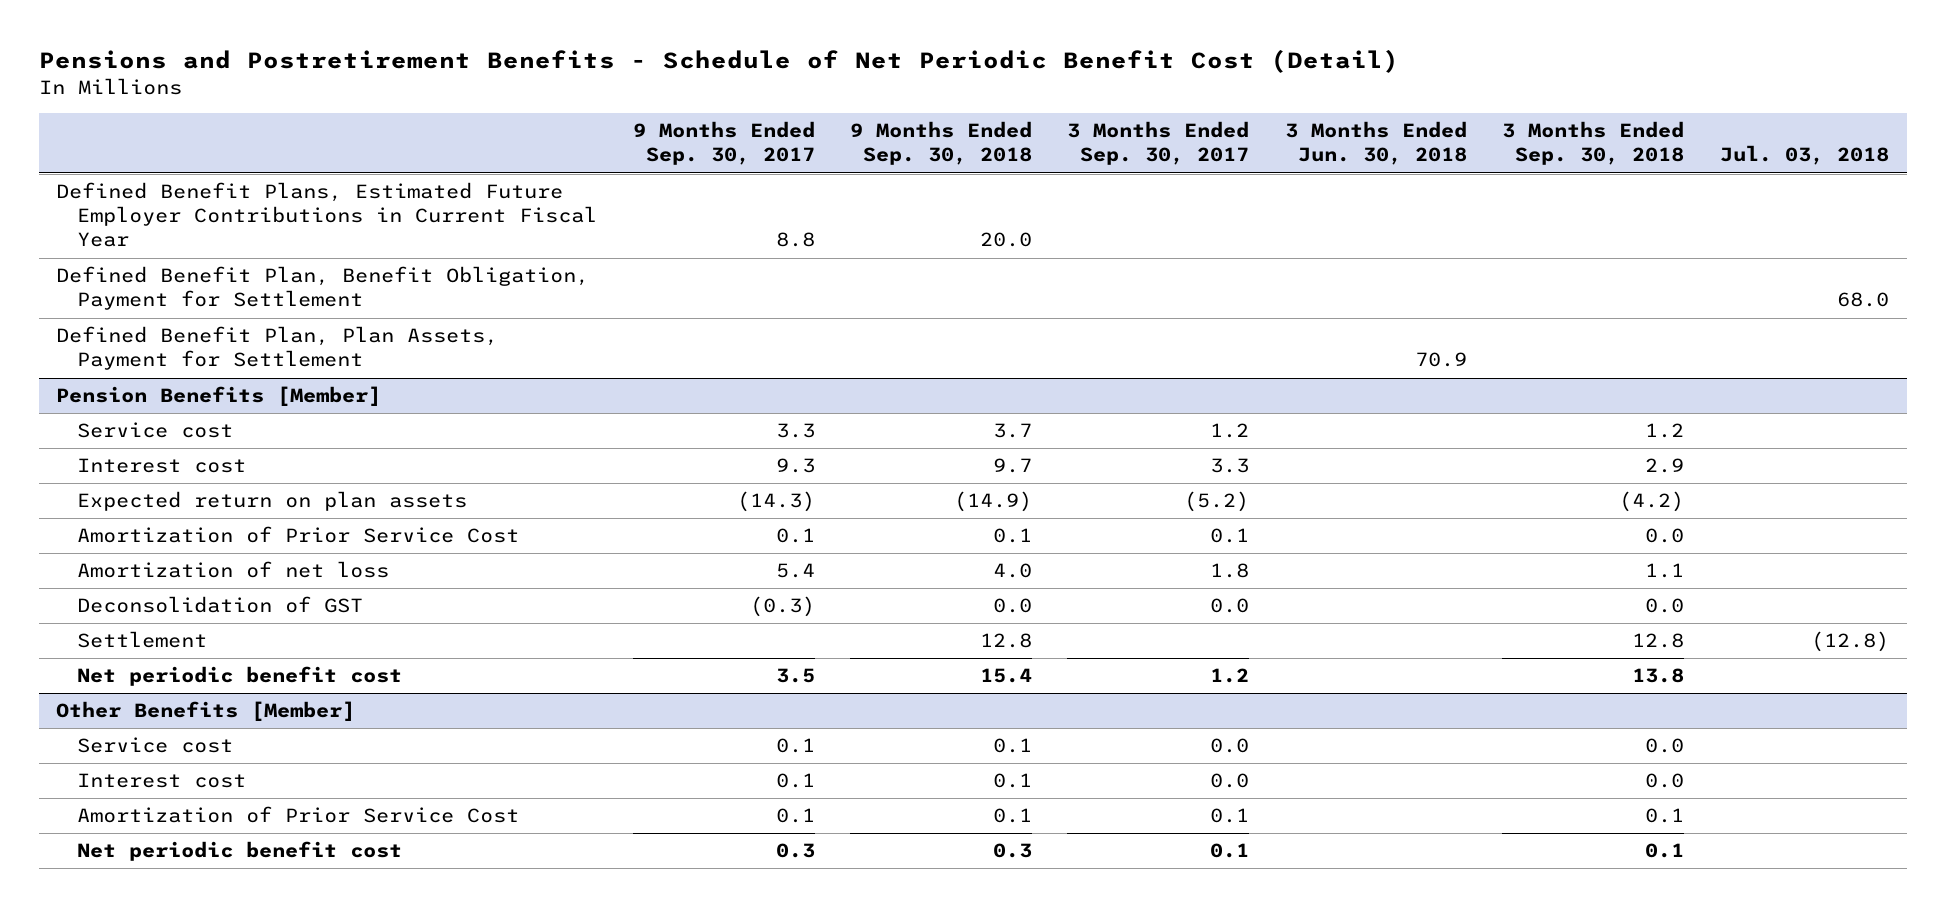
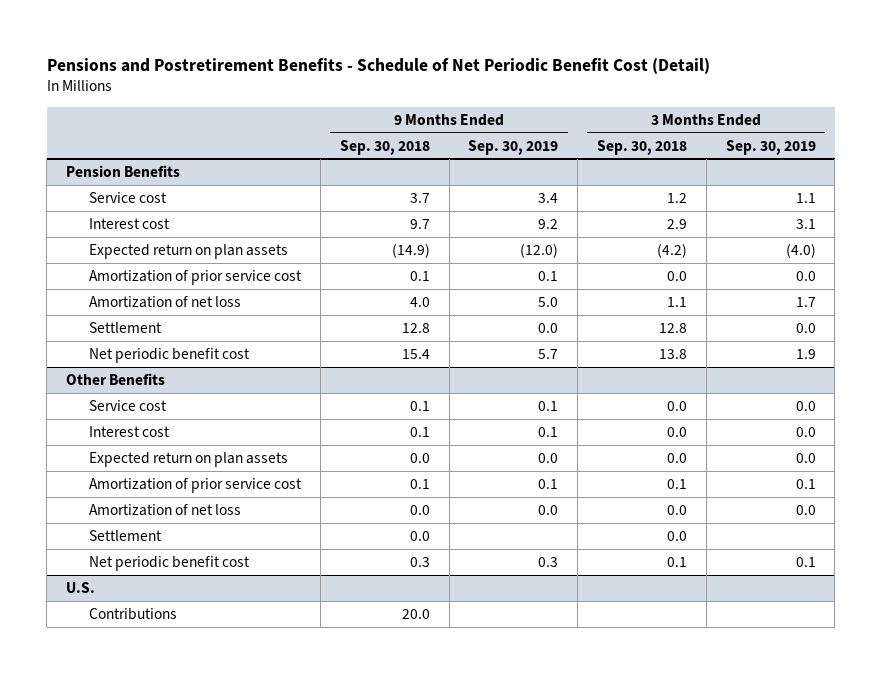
- | 9 Months Ended Sep. 30, 2017 | 9 Months Ended Sep. 30, 2018 | 3 Months Ended Sep. 30, 2017 | 3 Months Ended Jun. 30, 2018 | 3 Months Ended Sep. 30, 2018 | Jul. 03, 2018
+ | 9 Months Ended Sep. 30, 2018 | 9 Months Ended Sep. 30, 2019 | 3 Months Ended Sep. 30, 2018 | 3 Months Ended Sep. 30, 2019
- Defined Benefit Plans, Estimated Future Employer Contributions in Current Fiscal Year | 8.8 | 20.0 | | | |
- Defined Benefit Plan, Benefit Obligation, Payment for Settlement | | | | | | 68.0
- Defined Benefit Plan, Plan Assets, Payment for Settlement | | | | 70.9 | |
- Pension Benefits [Member]
+ Pension Benefits
- Amortization of Prior Service Cost | 0.1 | 0.1 | 0.1 | | 0.0 |
+ Amortization of prior service cost | 0.1 | 0.1 | 0.0 | 0.0
- Deconsolidation of GST | (0.3) | 0.0 | 0.0 | | 0.0 |
- Other Benefits [Member]
+ Other Benefits
- Amortization of Prior Service Cost | 0.1 | 0.1 | 0.1 | | 0.1 |
+ Expected return on plan assets | 0.0 | 0.0 | 0.0 | 0.0
+ Amortization of prior service cost | 0.1 | 0.1 | 0.1 | 0.1
+ Amortization of net loss | 0.0 | 0.0 | 0.0 | 0.0
+ Settlement | 0.0 | | 0.0 |
+ U.S.
+ Contributions | 20.0 | | |

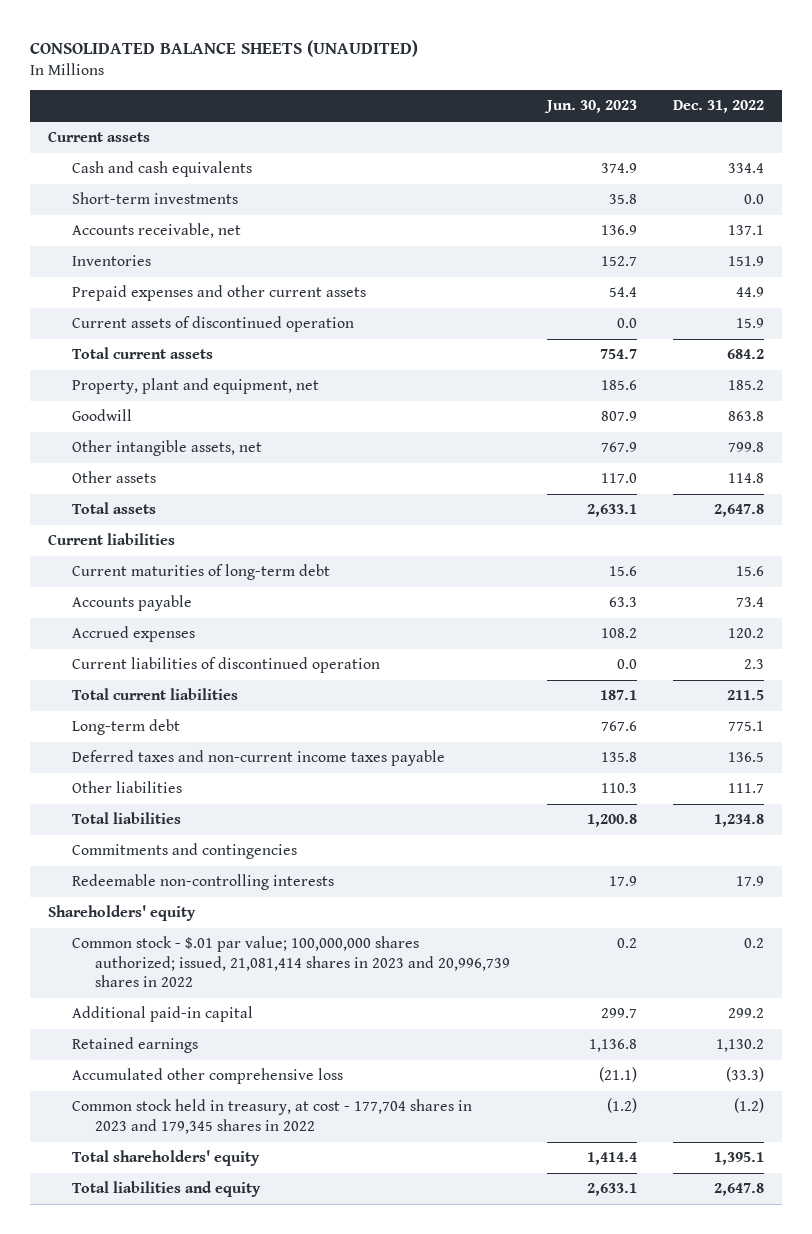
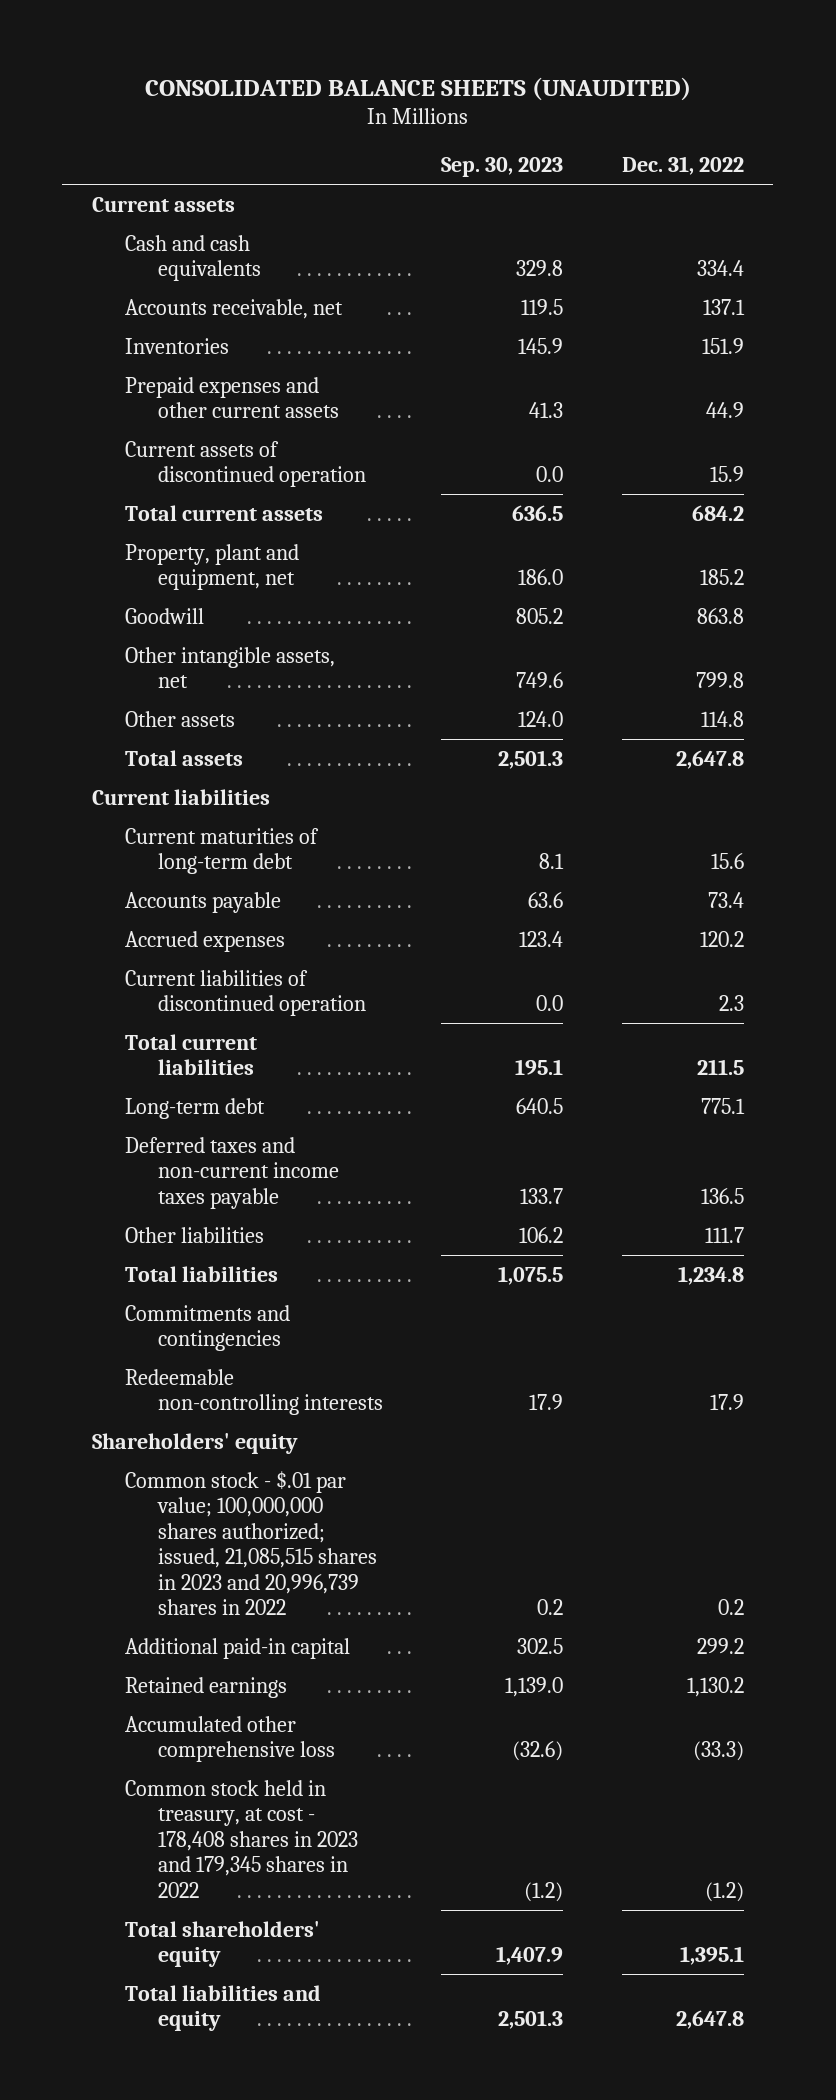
- | Jun. 30, 2023 | Dec. 31, 2022
+ | Sep. 30, 2023 | Dec. 31, 2022
- Short-term investments | 35.8 | 0.0
- Common stock - $.01 par value; 100,000,000 shares authorized; issued, 21,081,414 shares in 2023 and 20,996,739 shares in 2022 | 0.2 | 0.2
+ Common stock - $.01 par value; 100,000,000 shares authorized; issued, 21,085,515 shares in 2023 and 20,996,739 shares in 2022 | 0.2 | 0.2
- Common stock held in treasury, at cost - 177,704 shares in 2023 and 179,345 shares in 2022 | (1.2) | (1.2)
+ Common stock held in treasury, at cost - 178,408 shares in 2023 and 179,345 shares in 2022 | (1.2) | (1.2)

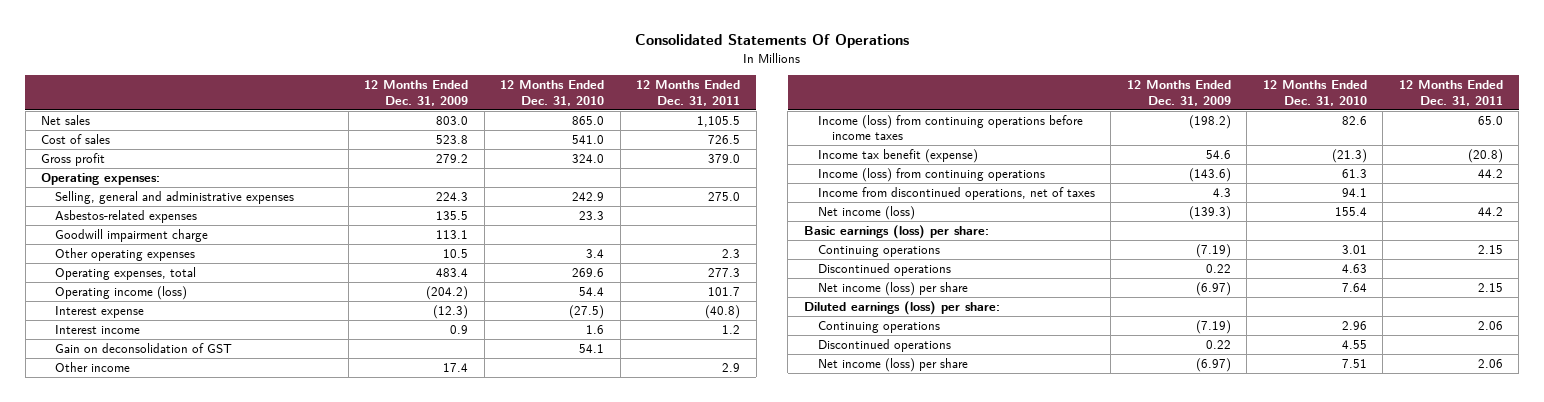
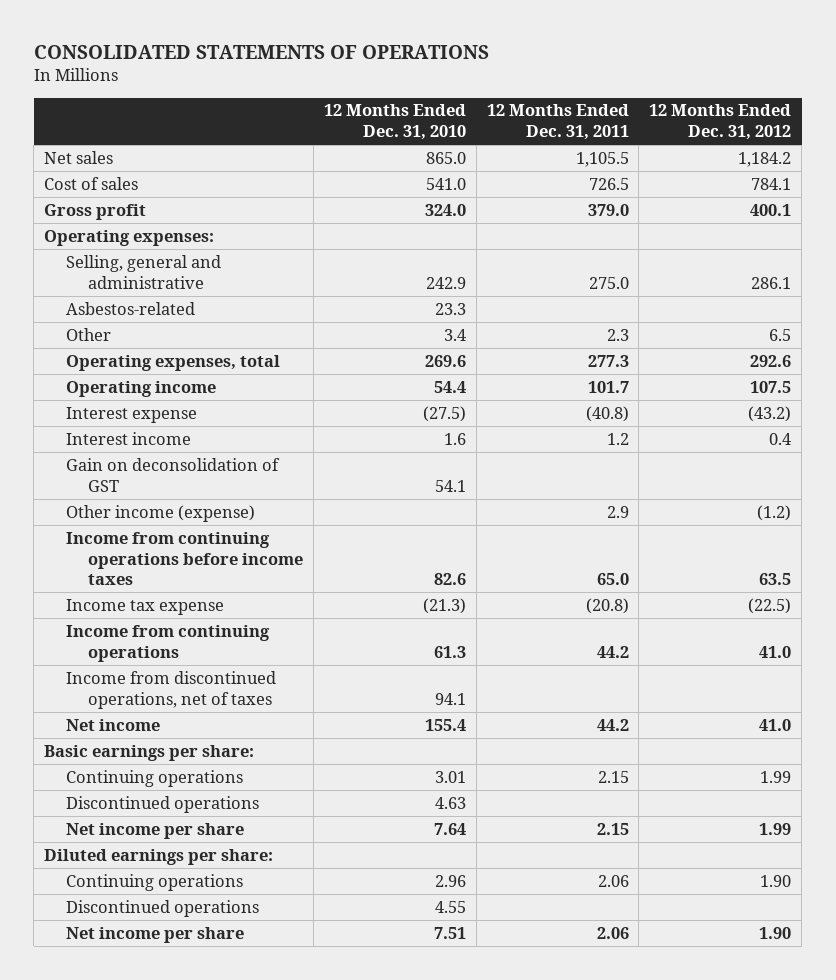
- Consolidated Statements Of Operations
+ CONSOLIDATED STATEMENTS OF OPERATIONS
- | 12 Months Ended Dec. 31, 2009 | 12 Months Ended Dec. 31, 2010 | 12 Months Ended Dec. 31, 2011
+ | 12 Months Ended Dec. 31, 2010 | 12 Months Ended Dec. 31, 2011 | 12 Months Ended Dec. 31, 2012
- Selling, general and administrative expenses | 224.3 | 242.9 | 275.0
- Asbestos-related expenses | 135.5 | 23.3 |
- Goodwill impairment charge | 113.1 | |
- Other operating expenses | 10.5 | 3.4 | 2.3
+ Selling, general and administrative | 242.9 | 275.0 | 286.1
+ Asbestos-related | 23.3 | |
+ Other | 3.4 | 2.3 | 6.5
- Operating income (loss) | (204.2) | 54.4 | 101.7
+ Operating income | 54.4 | 101.7 | 107.5
- Other income | 17.4 | | 2.9
- Income (loss) from continuing operations before income taxes | (198.2) | 82.6 | 65.0
- Income tax benefit (expense) | 54.6 | (21.3) | (20.8)
- Income (loss) from continuing operations | (143.6) | 61.3 | 44.2
+ Other income (expense) | | 2.9 | (1.2)
+ Income from continuing operations before income taxes | 82.6 | 65.0 | 63.5
+ Income tax expense | (21.3) | (20.8) | (22.5)
+ Income from continuing operations | 61.3 | 44.2 | 41.0
- Net income (loss) | (139.3) | 155.4 | 44.2
- Basic earnings (loss) per share:
+ Net income | 155.4 | 44.2 | 41.0
+ Basic earnings per share:
- Net income (loss) per share | (6.97) | 7.64 | 2.15
- Diluted earnings (loss) per share:
+ Net income per share | 7.64 | 2.15 | 1.99
+ Diluted earnings per share:
- Net income (loss) per share | (6.97) | 7.51 | 2.06
+ Net income per share | 7.51 | 2.06 | 1.90

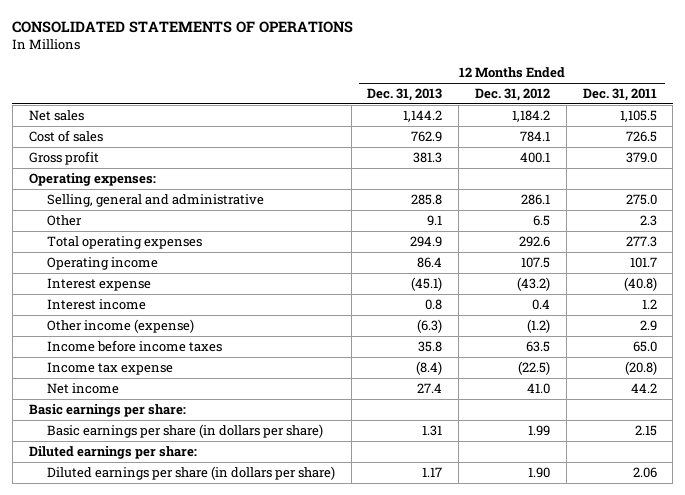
- | 12 Months Ended Dec. 31, 2010 | 12 Months Ended Dec. 31, 2011 | 12 Months Ended Dec. 31, 2012
+ | 12 Months Ended Dec. 31, 2013 | 12 Months Ended Dec. 31, 2012 | 12 Months Ended Dec. 31, 2011
- Asbestos-related | 23.3 | |
- Operating expenses, total | 269.6 | 277.3 | 292.6
+ Total operating expenses | 294.9 | 292.6 | 277.3
- Gain on deconsolidation of GST | 54.1 | |
- Income from continuing operations before income taxes | 82.6 | 65.0 | 63.5
+ Income before income taxes | 35.8 | 63.5 | 65.0
- Income from continuing operations | 61.3 | 44.2 | 41.0
- Income from discontinued operations, net of taxes | 94.1 | |
- Continuing operations | 3.01 | 2.15 | 1.99
- Discontinued operations | 4.63 | |
- Net income per share | 7.64 | 2.15 | 1.99
+ Basic earnings per share (in dollars per share) | 1.31 | 1.99 | 2.15
- Continuing operations | 2.96 | 2.06 | 1.90
- Discontinued operations | 4.55 | |
- Net income per share | 7.51 | 2.06 | 1.90
+ Diluted earnings per share (in dollars per share) | 1.17 | 1.90 | 2.06

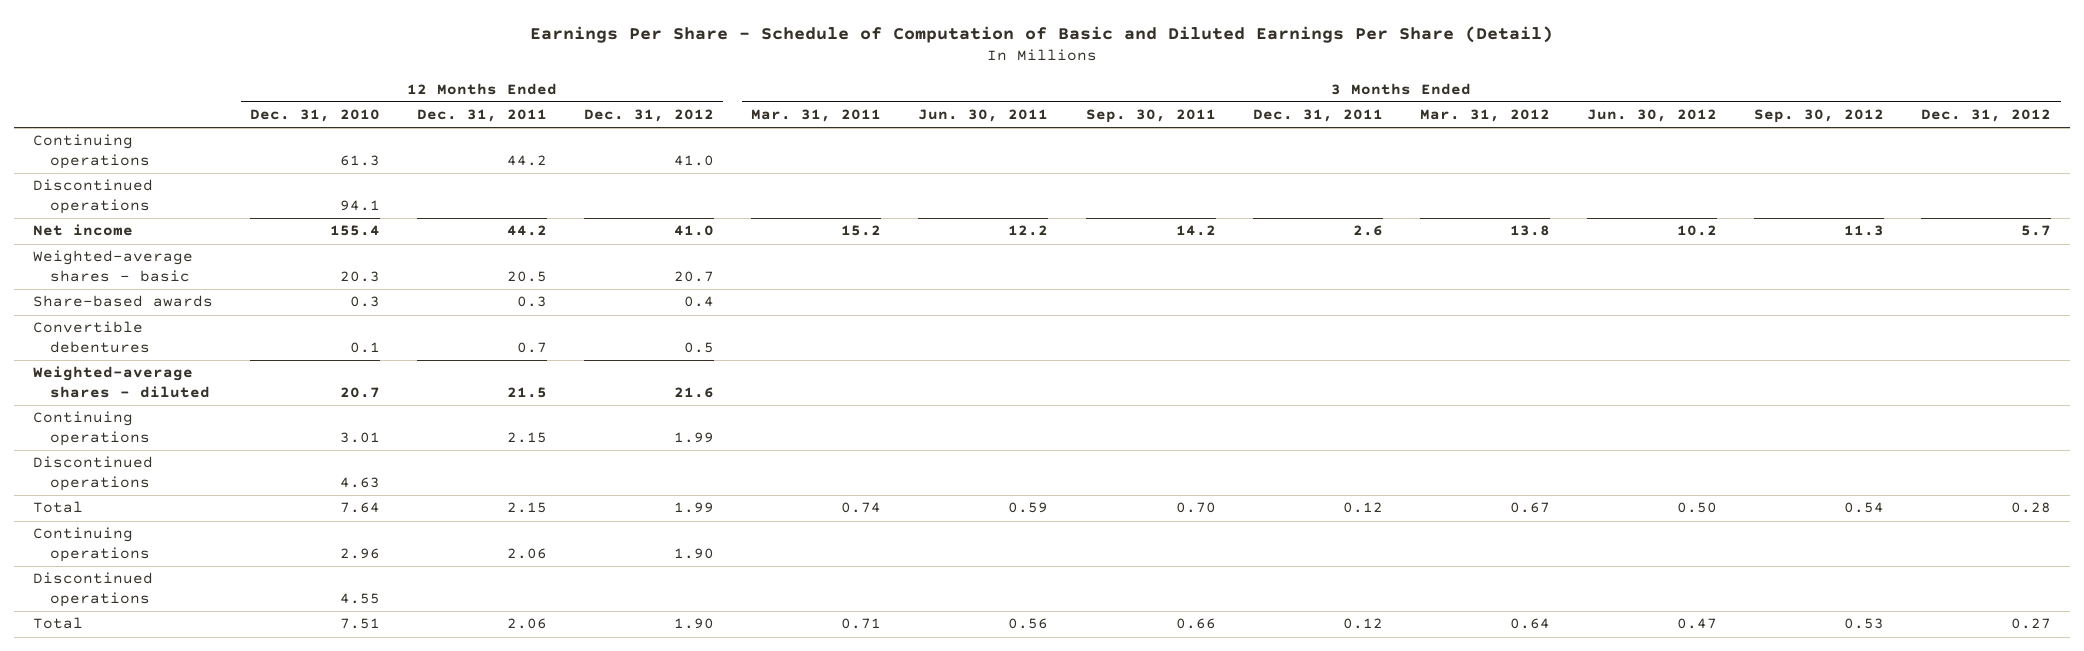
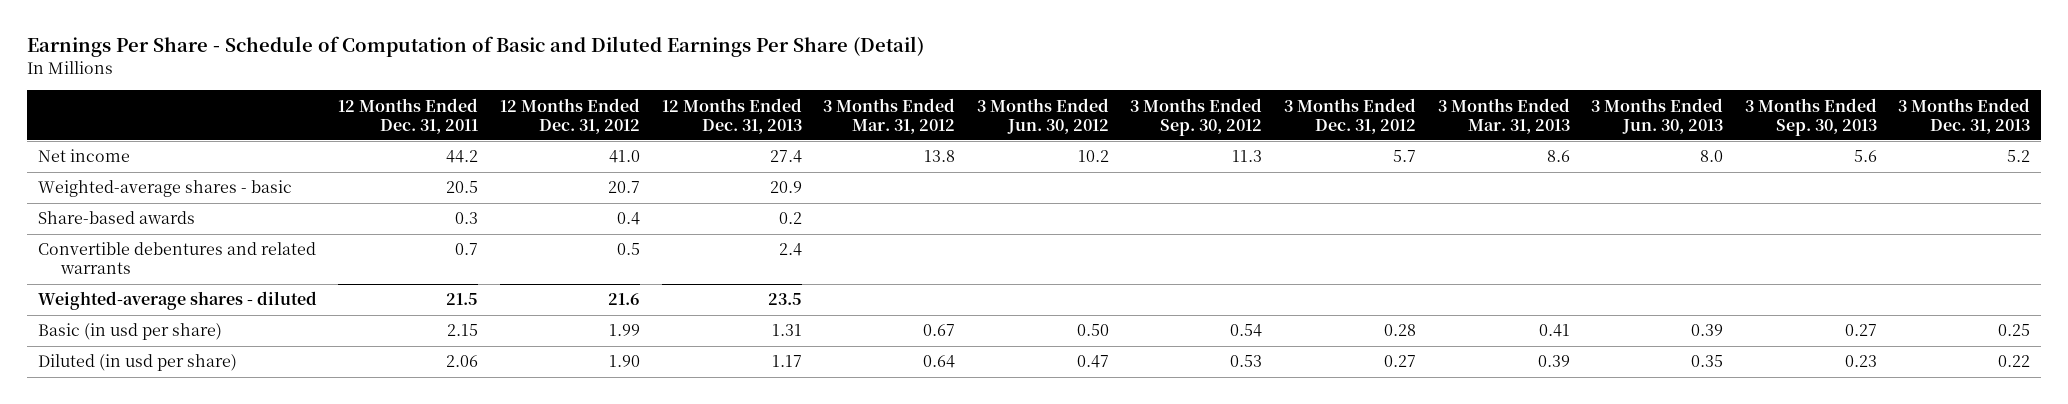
- | 12 Months Ended Dec. 31, 2010 | 12 Months Ended Dec. 31, 2011 | 12 Months Ended Dec. 31, 2012 | 3 Months Ended Mar. 31, 2011 | 3 Months Ended Jun. 30, 2011 | 3 Months Ended Sep. 30, 2011 | 3 Months Ended Dec. 31, 2011 | 3 Months Ended Mar. 31, 2012 | 3 Months Ended Jun. 30, 2012 | 3 Months Ended Sep. 30, 2012 | 3 Months Ended Dec. 31, 2012
+ | 12 Months Ended Dec. 31, 2011 | 12 Months Ended Dec. 31, 2012 | 12 Months Ended Dec. 31, 2013 | 3 Months Ended Mar. 31, 2012 | 3 Months Ended Jun. 30, 2012 | 3 Months Ended Sep. 30, 2012 | 3 Months Ended Dec. 31, 2012 | 3 Months Ended Mar. 31, 2013 | 3 Months Ended Jun. 30, 2013 | 3 Months Ended Sep. 30, 2013 | 3 Months Ended Dec. 31, 2013
- Continuing operations | 61.3 | 44.2 | 41.0 | | | | | | | |
- Discontinued operations | 94.1 | | | | | | | | | |
- Convertible debentures | 0.1 | 0.7 | 0.5 | | | | | | | |
+ Convertible debentures and related warrants | 0.7 | 0.5 | 2.4 | | | | | | | |
- Continuing operations | 3.01 | 2.15 | 1.99 | | | | | | | |
- Discontinued operations | 4.63 | | | | | | | | | |
- Total | 7.64 | 2.15 | 1.99 | 0.74 | 0.59 | 0.70 | 0.12 | 0.67 | 0.50 | 0.54 | 0.28
- Continuing operations | 2.96 | 2.06 | 1.90 | | | | | | | |
- Discontinued operations | 4.55 | | | | | | | | | |
- Total | 7.51 | 2.06 | 1.90 | 0.71 | 0.56 | 0.66 | 0.12 | 0.64 | 0.47 | 0.53 | 0.27
+ Basic (in usd per share) | 2.15 | 1.99 | 1.31 | 0.67 | 0.50 | 0.54 | 0.28 | 0.41 | 0.39 | 0.27 | 0.25
+ Diluted (in usd per share) | 2.06 | 1.90 | 1.17 | 0.64 | 0.47 | 0.53 | 0.27 | 0.39 | 0.35 | 0.23 | 0.22

